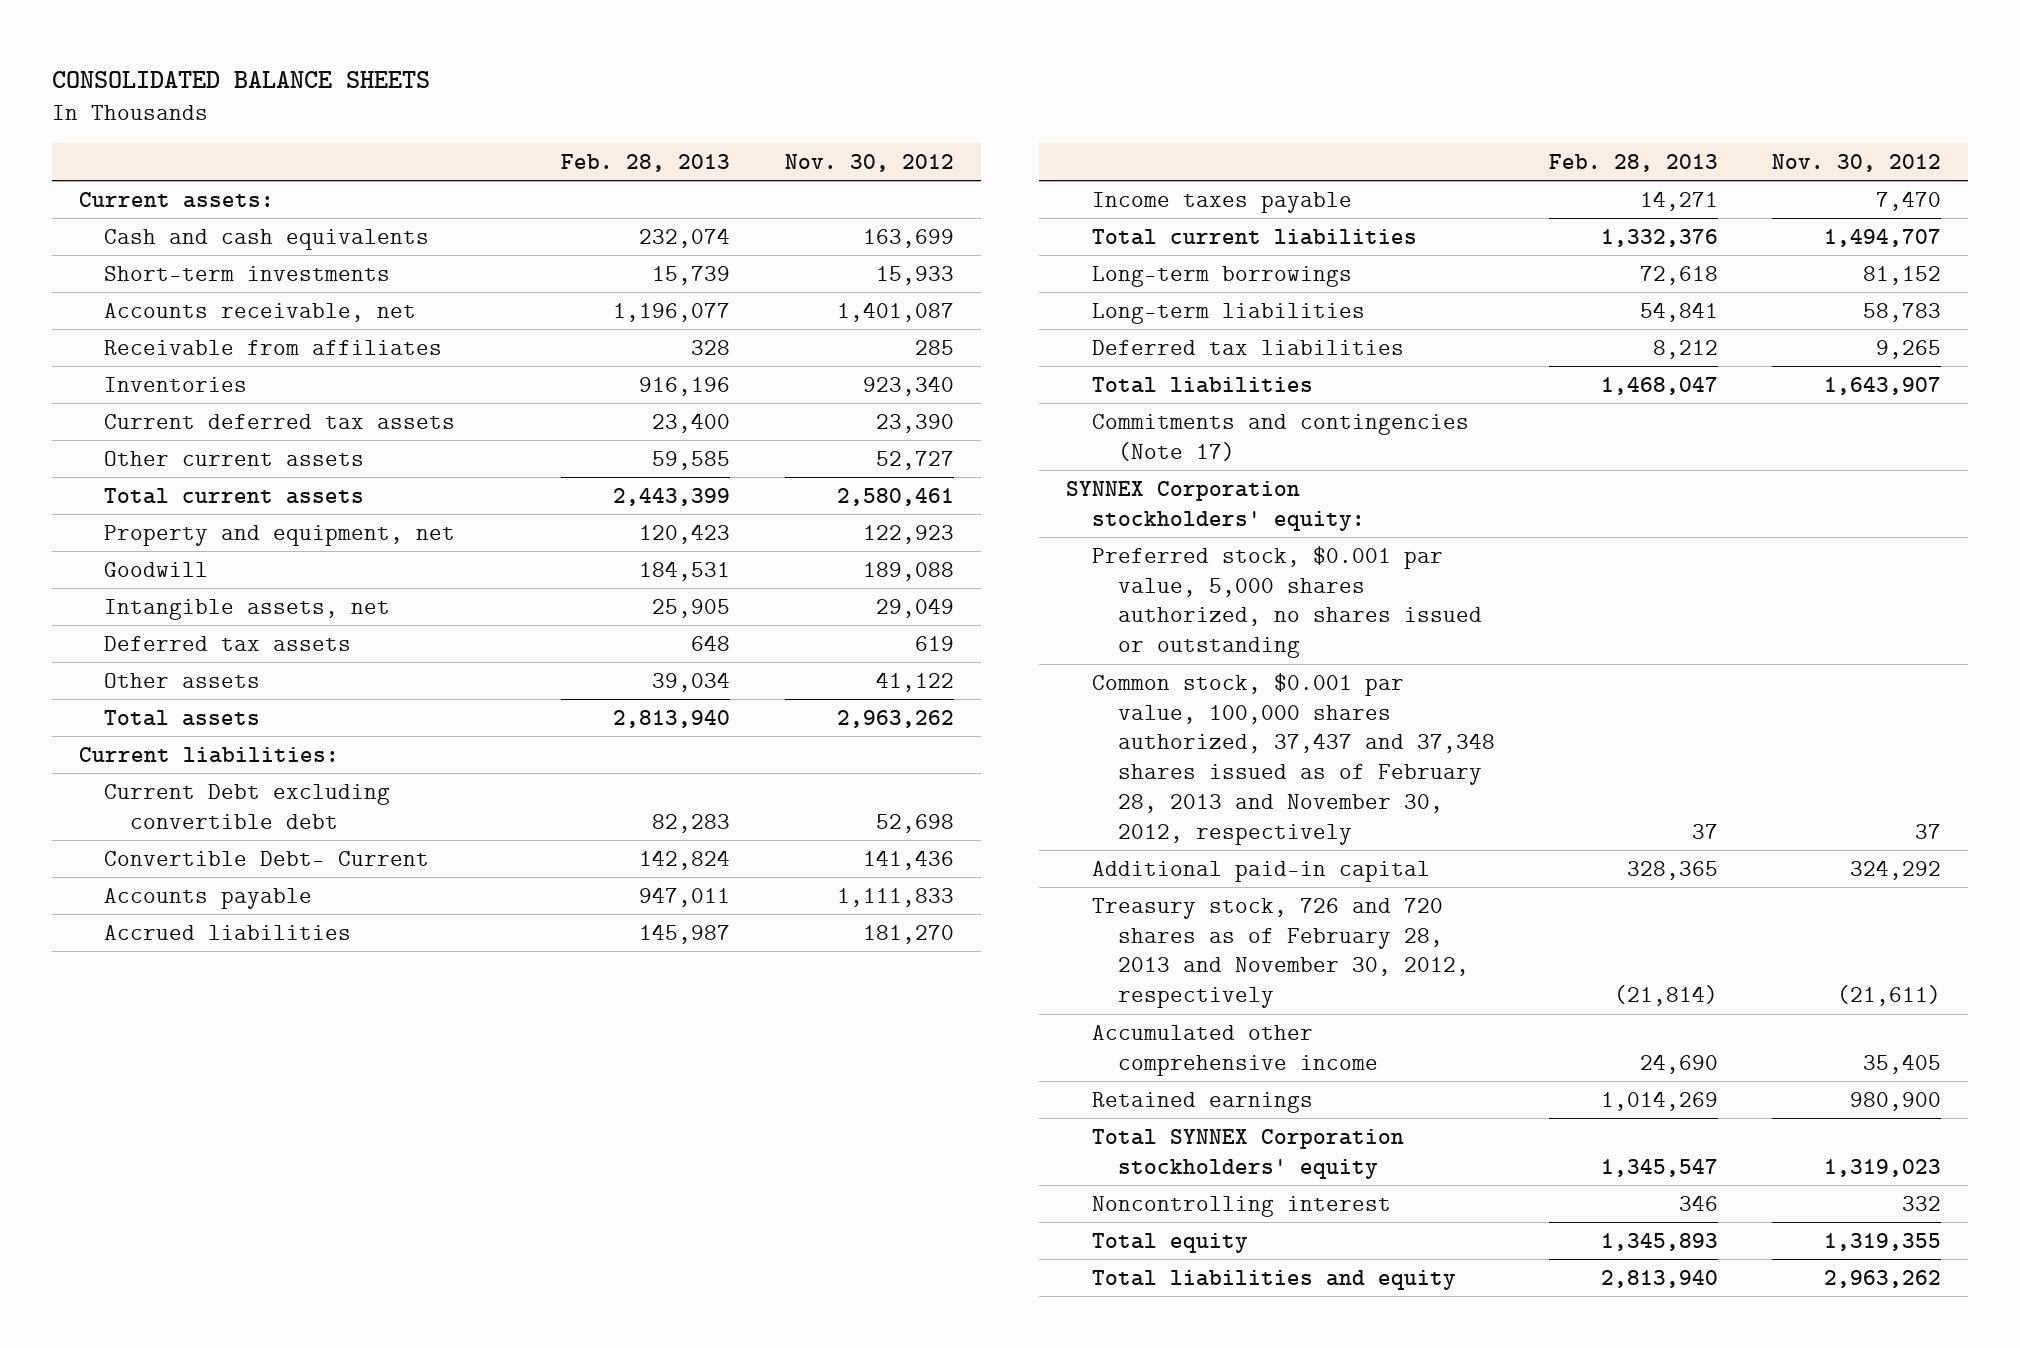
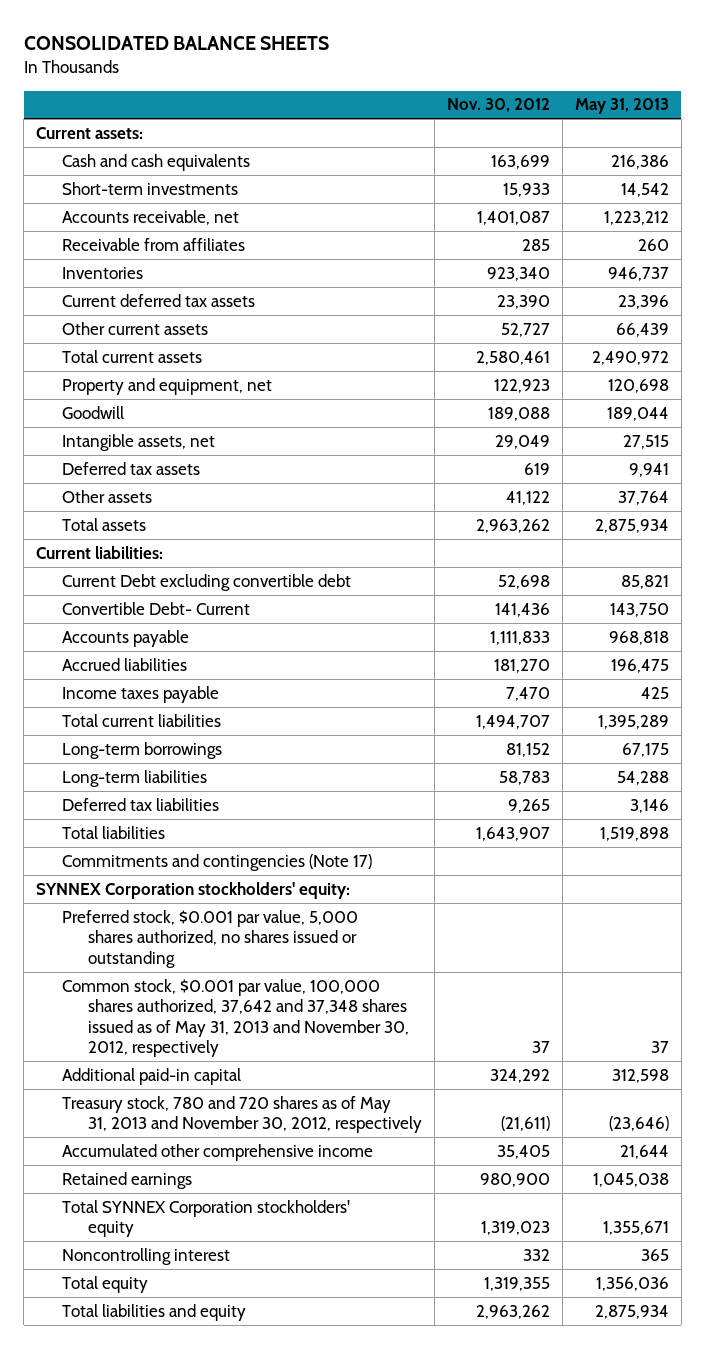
- | Feb. 28, 2013 | Nov. 30, 2012
+ | Nov. 30, 2012 | May 31, 2013
- Common stock, $0.001 par value, 100,000 shares authorized, 37,437 and 37,348 shares issued as of February 28, 2013 and November 30, 2012, respectively | 37 | 37
+ Common stock, $0.001 par value, 100,000 shares authorized, 37,642 and 37,348 shares issued as of May 31, 2013 and November 30, 2012, respectively | 37 | 37
- Treasury stock, 726 and 720 shares as of February 28, 2013 and November 30, 2012, respectively | (21,814) | (21,611)
+ Treasury stock, 780 and 720 shares as of May 31, 2013 and November 30, 2012, respectively | (21,611) | (23,646)

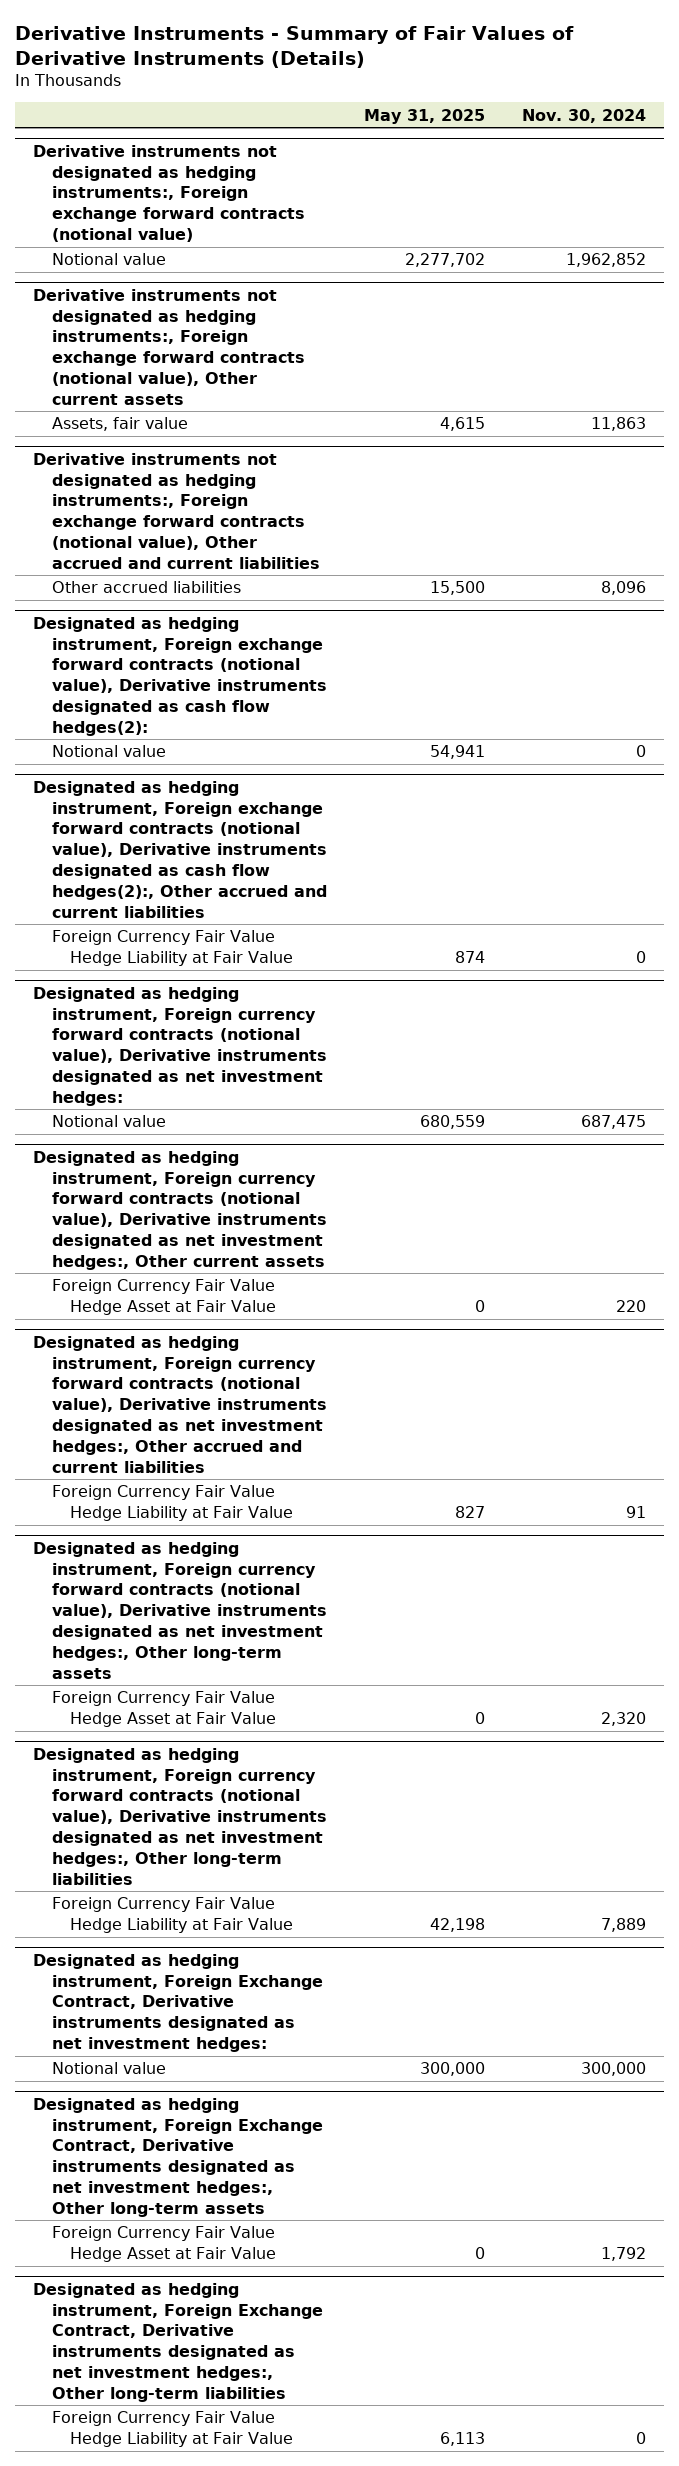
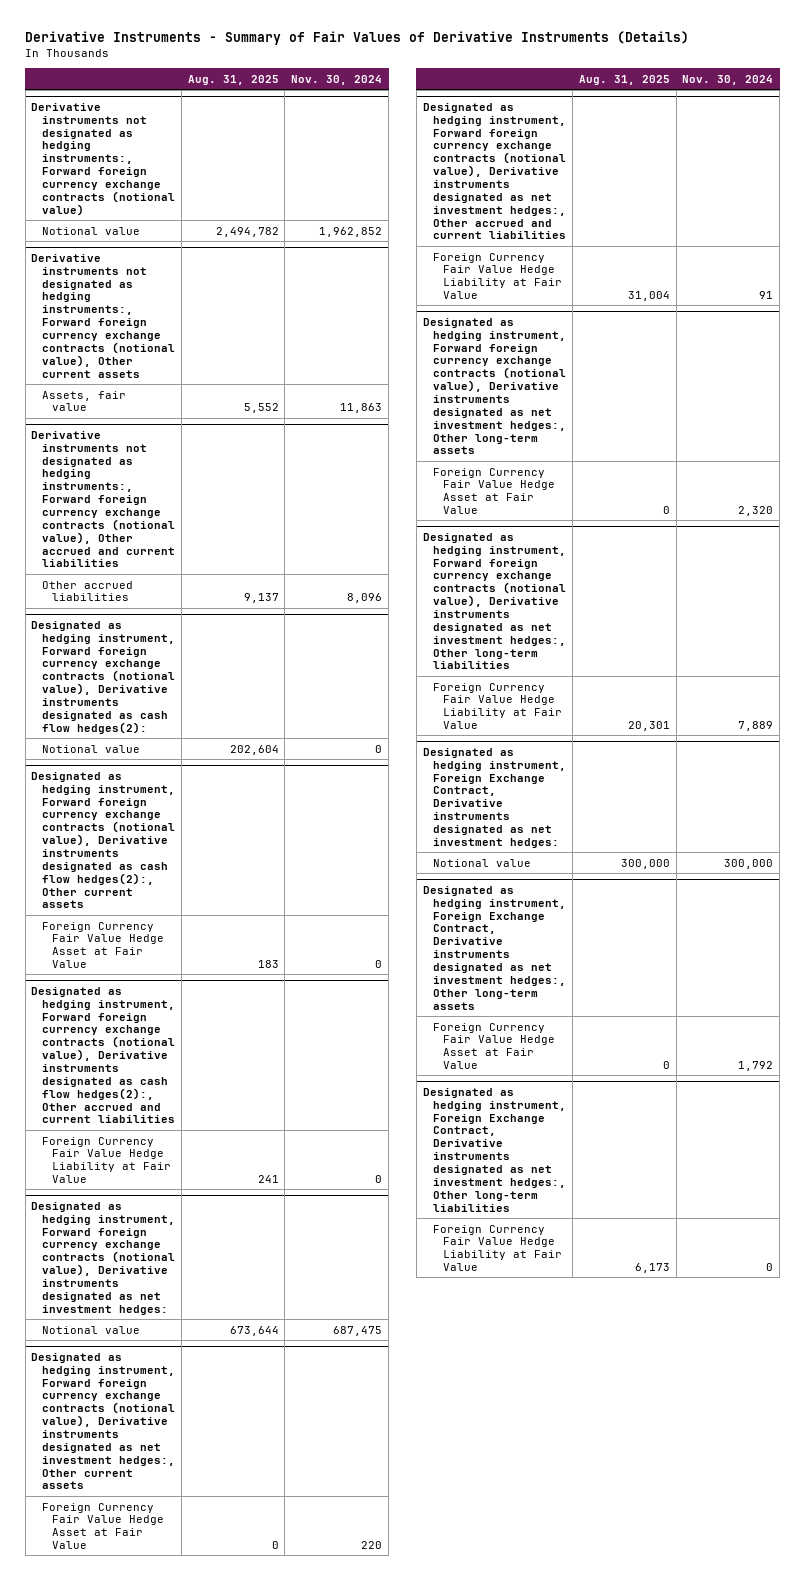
- | May 31, 2025 | Nov. 30, 2024
+ | Aug. 31, 2025 | Nov. 30, 2024
- Derivative instruments not designated as hedging instruments:, Foreign exchange forward contracts (notional value)
+ Derivative instruments not designated as hedging instruments:, Forward foreign currency exchange contracts (notional value)
- Derivative instruments not designated as hedging instruments:, Foreign exchange forward contracts (notional value), Other current assets
+ Derivative instruments not designated as hedging instruments:, Forward foreign currency exchange contracts (notional value), Other current assets
- Derivative instruments not designated as hedging instruments:, Foreign exchange forward contracts (notional value), Other accrued and current liabilities
+ Derivative instruments not designated as hedging instruments:, Forward foreign currency exchange contracts (notional value), Other accrued and current liabilities
- Designated as hedging instrument, Foreign exchange forward contracts (notional value), Derivative instruments designated as cash flow hedges(2):
+ Designated as hedging instrument, Forward foreign currency exchange contracts (notional value), Derivative instruments designated as cash flow hedges(2):
- Designated as hedging instrument, Foreign exchange forward contracts (notional value), Derivative instruments designated as cash flow hedges(2):, Other accrued and current liabilities
+ Designated as hedging instrument, Forward foreign currency exchange contracts (notional value), Derivative instruments designated as cash flow hedges(2):, Other current assets
+ Foreign Currency Fair Value Hedge Asset at Fair Value | 183 | 0
+ Designated as hedging instrument, Forward foreign currency exchange contracts (notional value), Derivative instruments designated as cash flow hedges(2):, Other accrued and current liabilities
- Designated as hedging instrument, Foreign currency forward contracts (notional value), Derivative instruments designated as net investment hedges:
+ Designated as hedging instrument, Forward foreign currency exchange contracts (notional value), Derivative instruments designated as net investment hedges:
- Designated as hedging instrument, Foreign currency forward contracts (notional value), Derivative instruments designated as net investment hedges:, Other current assets
+ Designated as hedging instrument, Forward foreign currency exchange contracts (notional value), Derivative instruments designated as net investment hedges:, Other current assets
- Designated as hedging instrument, Foreign currency forward contracts (notional value), Derivative instruments designated as net investment hedges:, Other accrued and current liabilities
+ Designated as hedging instrument, Forward foreign currency exchange contracts (notional value), Derivative instruments designated as net investment hedges:, Other accrued and current liabilities
- Designated as hedging instrument, Foreign currency forward contracts (notional value), Derivative instruments designated as net investment hedges:, Other long-term assets
+ Designated as hedging instrument, Forward foreign currency exchange contracts (notional value), Derivative instruments designated as net investment hedges:, Other long-term assets
- Designated as hedging instrument, Foreign currency forward contracts (notional value), Derivative instruments designated as net investment hedges:, Other long-term liabilities
+ Designated as hedging instrument, Forward foreign currency exchange contracts (notional value), Derivative instruments designated as net investment hedges:, Other long-term liabilities

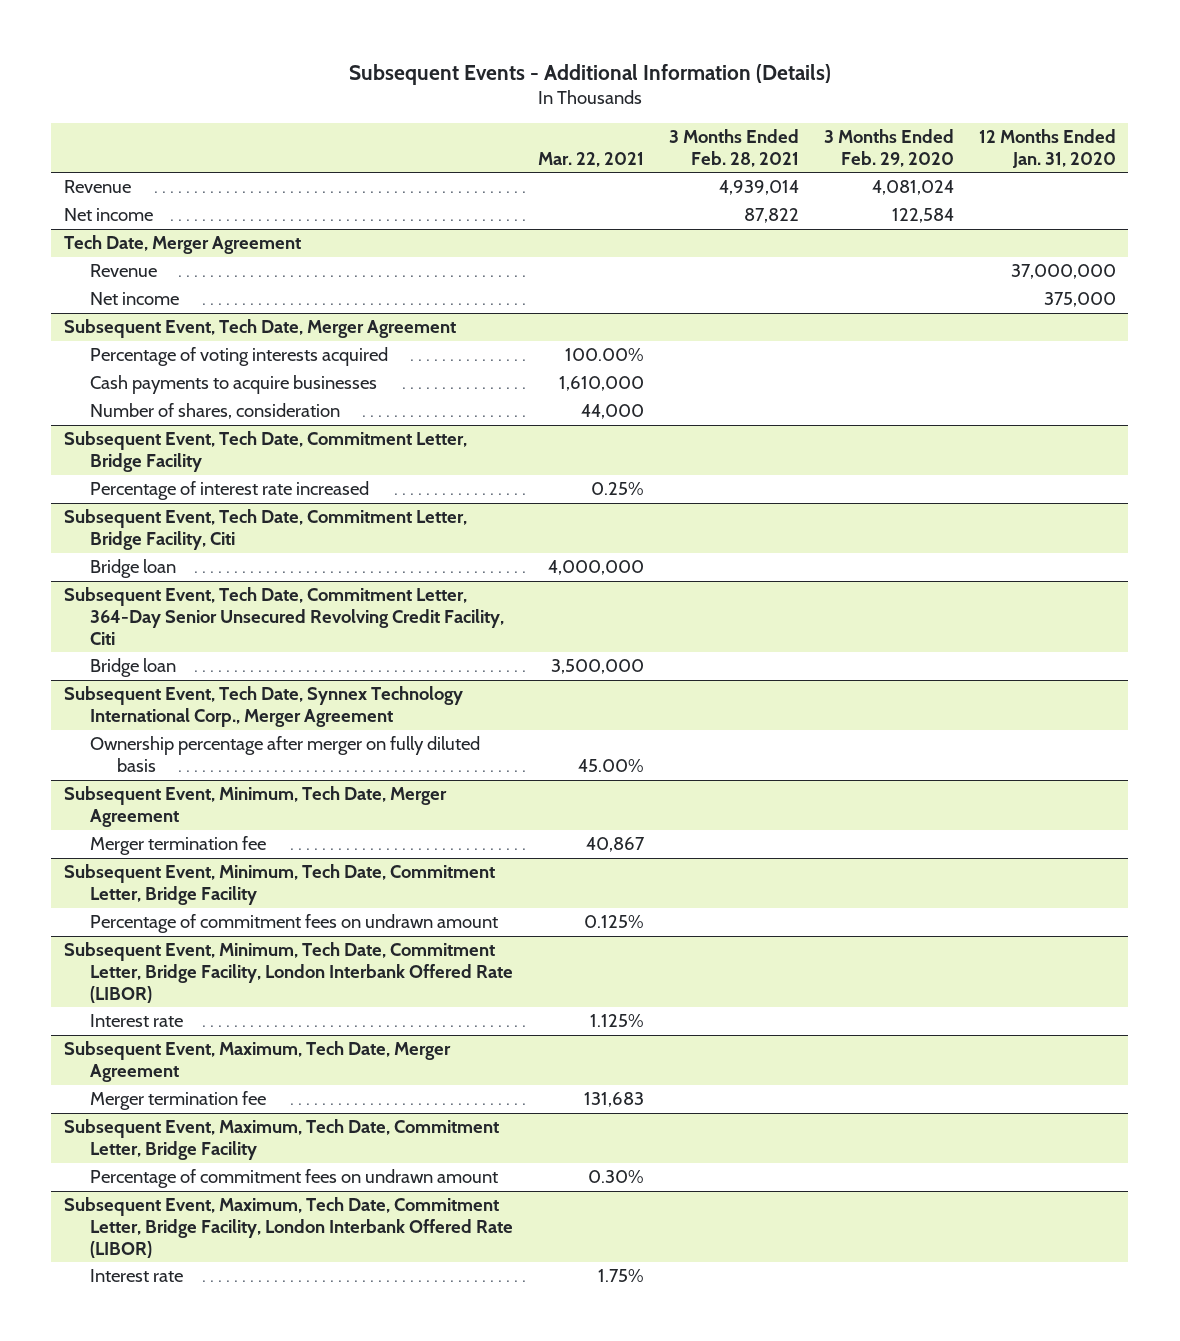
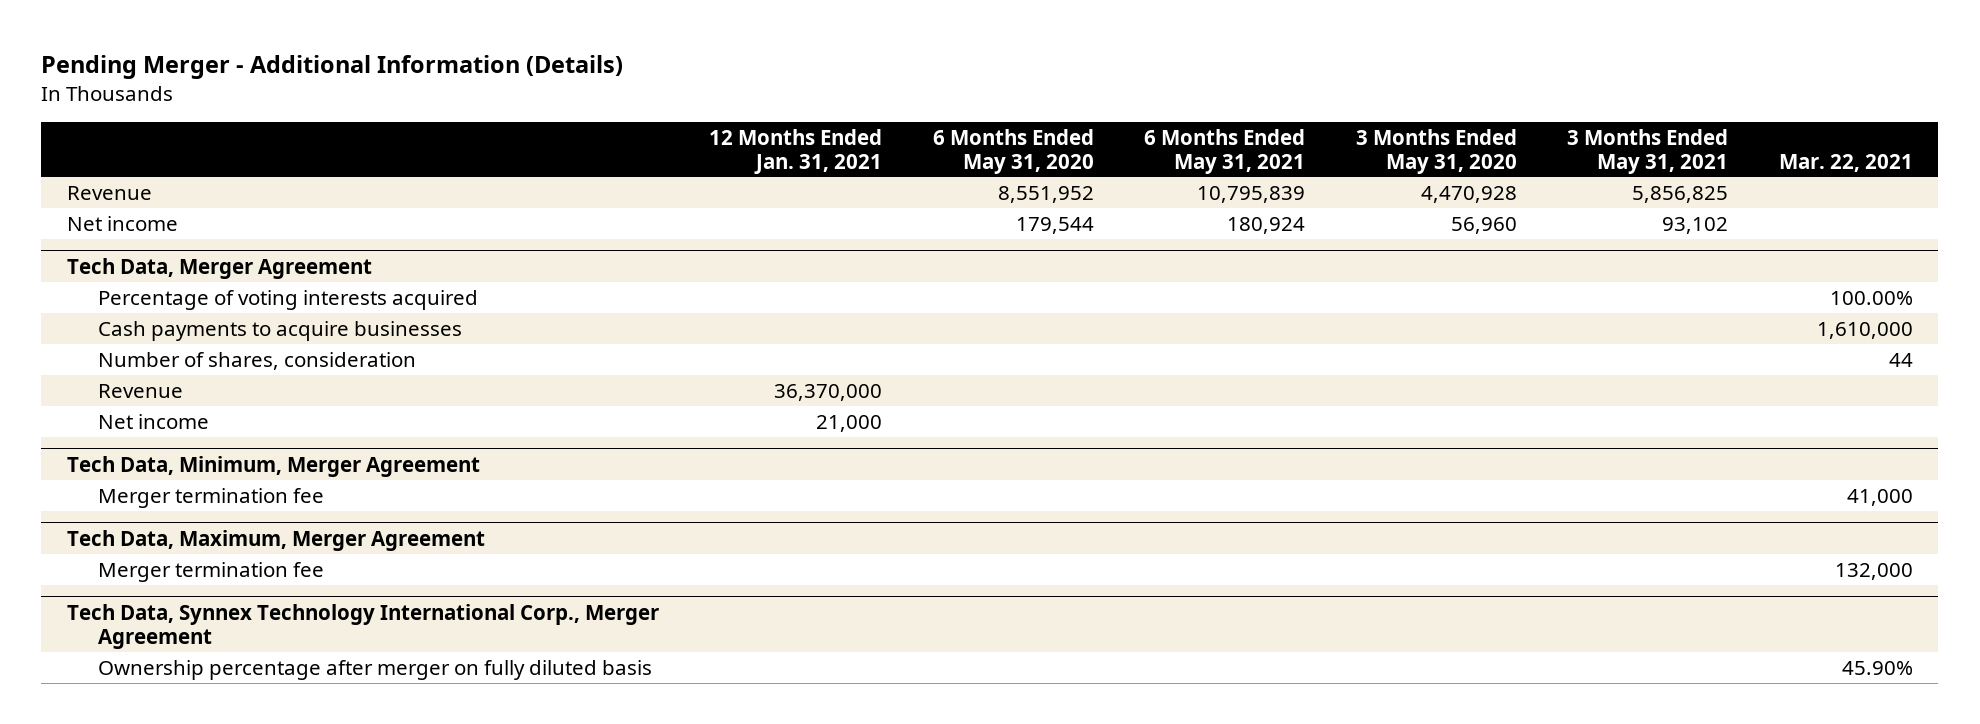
- Subsequent Events - Additional Information (Details)
+ Pending Merger - Additional Information (Details)
- | Mar. 22, 2021 | 3 Months Ended Feb. 28, 2021 | 3 Months Ended Feb. 29, 2020 | 12 Months Ended Jan. 31, 2020
+ | 12 Months Ended Jan. 31, 2021 | 6 Months Ended May 31, 2020 | 6 Months Ended May 31, 2021 | 3 Months Ended May 31, 2020 | 3 Months Ended May 31, 2021 | Mar. 22, 2021
- Tech Date, Merger Agreement
- Revenue | | | | 37,000,000
- Net income | | | | 375,000
- Subsequent Event, Tech Date, Merger Agreement
+ Tech Data, Merger Agreement
- Number of shares, consideration | 44,000 | | |
- Subsequent Event, Tech Date, Commitment Letter, Bridge Facility
- Percentage of interest rate increased | 0.25% | | |
- Subsequent Event, Tech Date, Commitment Letter, Bridge Facility, Citi
- Bridge loan | 4,000,000 | | |
- Subsequent Event, Tech Date, Commitment Letter, 364-Day Senior Unsecured Revolving Credit Facility, Citi
- Bridge loan | 3,500,000 | | |
- Subsequent Event, Tech Date, Synnex Technology International Corp., Merger Agreement
- Ownership percentage after merger on fully diluted basis | 45.00% | | |
- Subsequent Event, Minimum, Tech Date, Merger Agreement
- Merger termination fee | 40,867 | | |
- Subsequent Event, Minimum, Tech Date, Commitment Letter, Bridge Facility
- Percentage of commitment fees on undrawn amount | 0.125% | | |
- Subsequent Event, Minimum, Tech Date, Commitment Letter, Bridge Facility, London Interbank Offered Rate (LIBOR)
- Interest rate | 1.125% | | |
- Subsequent Event, Maximum, Tech Date, Merger Agreement
- Merger termination fee | 131,683 | | |
- Subsequent Event, Maximum, Tech Date, Commitment Letter, Bridge Facility
- Percentage of commitment fees on undrawn amount | 0.30% | | |
- Subsequent Event, Maximum, Tech Date, Commitment Letter, Bridge Facility, London Interbank Offered Rate (LIBOR)
- Interest rate | 1.75% | | |
+ Number of shares, consideration | | | | | | 44
+ Revenue | 36,370,000 | | | | |
+ Net income | 21,000 | | | | |
+ Tech Data, Minimum, Merger Agreement
+ Merger termination fee | | | | | | 41,000
+ Tech Data, Maximum, Merger Agreement
+ Merger termination fee | | | | | | 132,000
+ Tech Data, Synnex Technology International Corp., Merger Agreement
+ Ownership percentage after merger on fully diluted basis | | | | | | 45.90%

